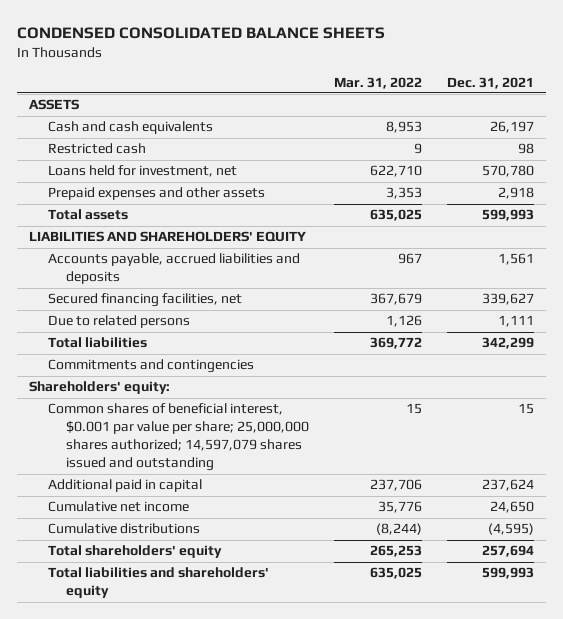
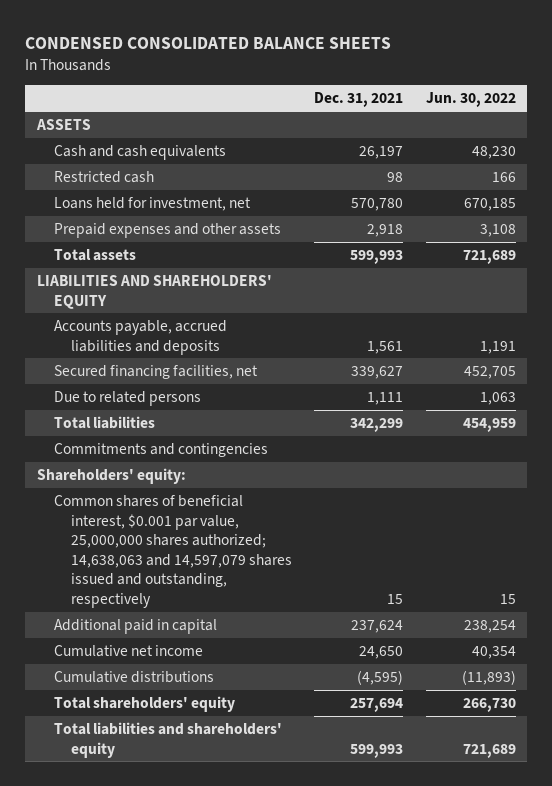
- | Mar. 31, 2022 | Dec. 31, 2021
+ | Dec. 31, 2021 | Jun. 30, 2022
- Common shares of beneficial interest, $0.001 par value per share; 25,000,000 shares authorized; 14,597,079 shares issued and outstanding | 15 | 15
+ Common shares of beneficial interest, $0.001 par value, 25,000,000 shares authorized; 14,638,063 and 14,597,079 shares issued and outstanding, respectively | 15 | 15

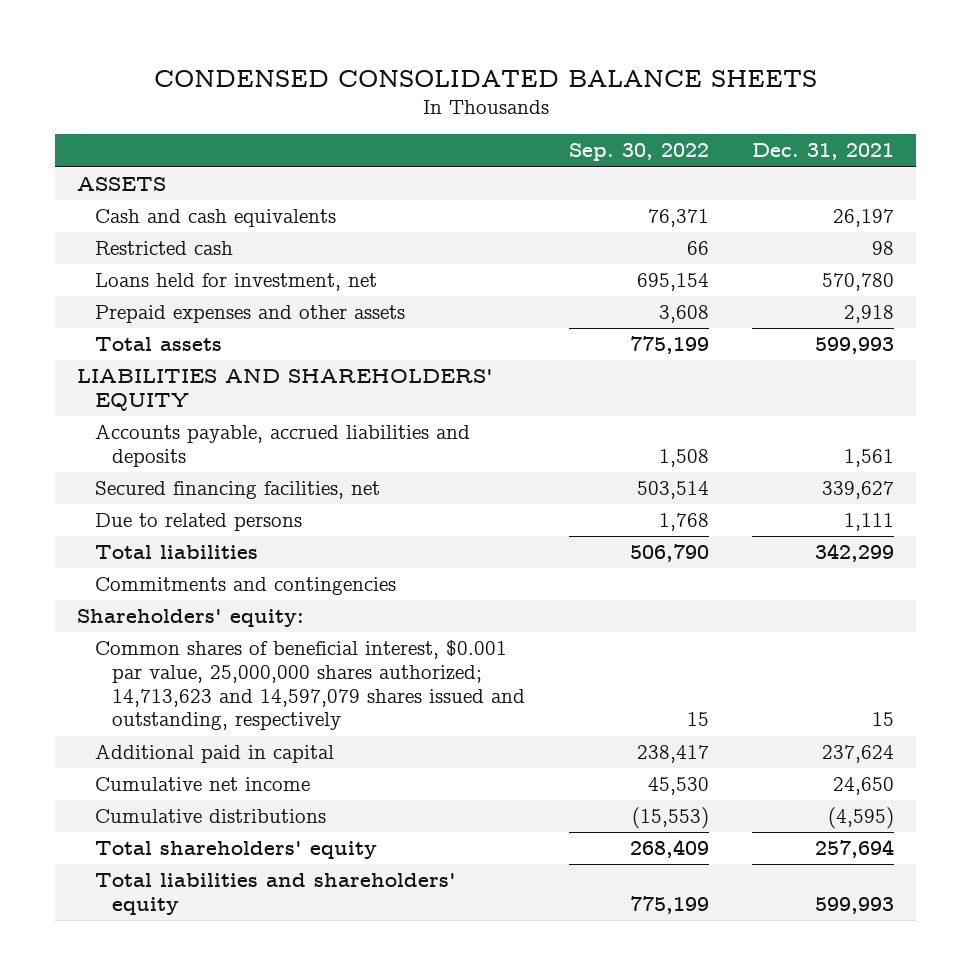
- | Dec. 31, 2021 | Jun. 30, 2022
+ | Sep. 30, 2022 | Dec. 31, 2021
- Common shares of beneficial interest, $0.001 par value, 25,000,000 shares authorized; 14,638,063 and 14,597,079 shares issued and outstanding, respectively | 15 | 15
+ Common shares of beneficial interest, $0.001 par value, 25,000,000 shares authorized; 14,713,623 and 14,597,079 shares issued and outstanding, respectively | 15 | 15

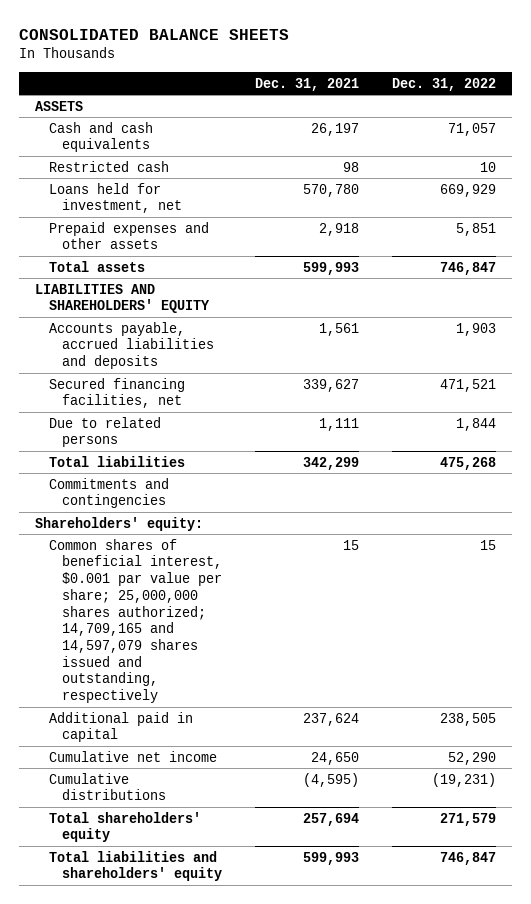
- CONDENSED CONSOLIDATED BALANCE SHEETS
+ CONSOLIDATED BALANCE SHEETS
- | Sep. 30, 2022 | Dec. 31, 2021
+ | Dec. 31, 2021 | Dec. 31, 2022
- Common shares of beneficial interest, $0.001 par value, 25,000,000 shares authorized; 14,713,623 and 14,597,079 shares issued and outstanding, respectively | 15 | 15
+ Common shares of beneficial interest, $0.001 par value per share; 25,000,000 shares authorized; 14,709,165 and 14,597,079 shares issued and outstanding, respectively | 15 | 15

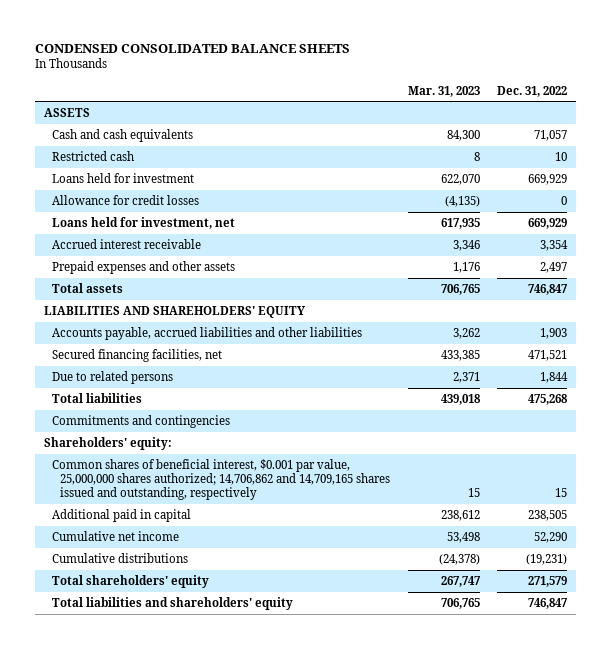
- CONSOLIDATED BALANCE SHEETS
+ CONDENSED CONSOLIDATED BALANCE SHEETS
- | Dec. 31, 2021 | Dec. 31, 2022
+ | Mar. 31, 2023 | Dec. 31, 2022
+ Loans held for investment | 622,070 | 669,929
+ Allowance for credit losses | (4,135) | 0
- Prepaid expenses and other assets | 2,918 | 5,851
+ Accrued interest receivable | 3,346 | 3,354
+ Prepaid expenses and other assets | 1,176 | 2,497
- Accounts payable, accrued liabilities and deposits | 1,561 | 1,903
+ Accounts payable, accrued liabilities and other liabilities | 3,262 | 1,903
- Common shares of beneficial interest, $0.001 par value per share; 25,000,000 shares authorized; 14,709,165 and 14,597,079 shares issued and outstanding, respectively | 15 | 15
+ Common shares of beneficial interest, $0.001 par value, 25,000,000 shares authorized; 14,706,862 and 14,709,165 shares issued and outstanding, respectively | 15 | 15

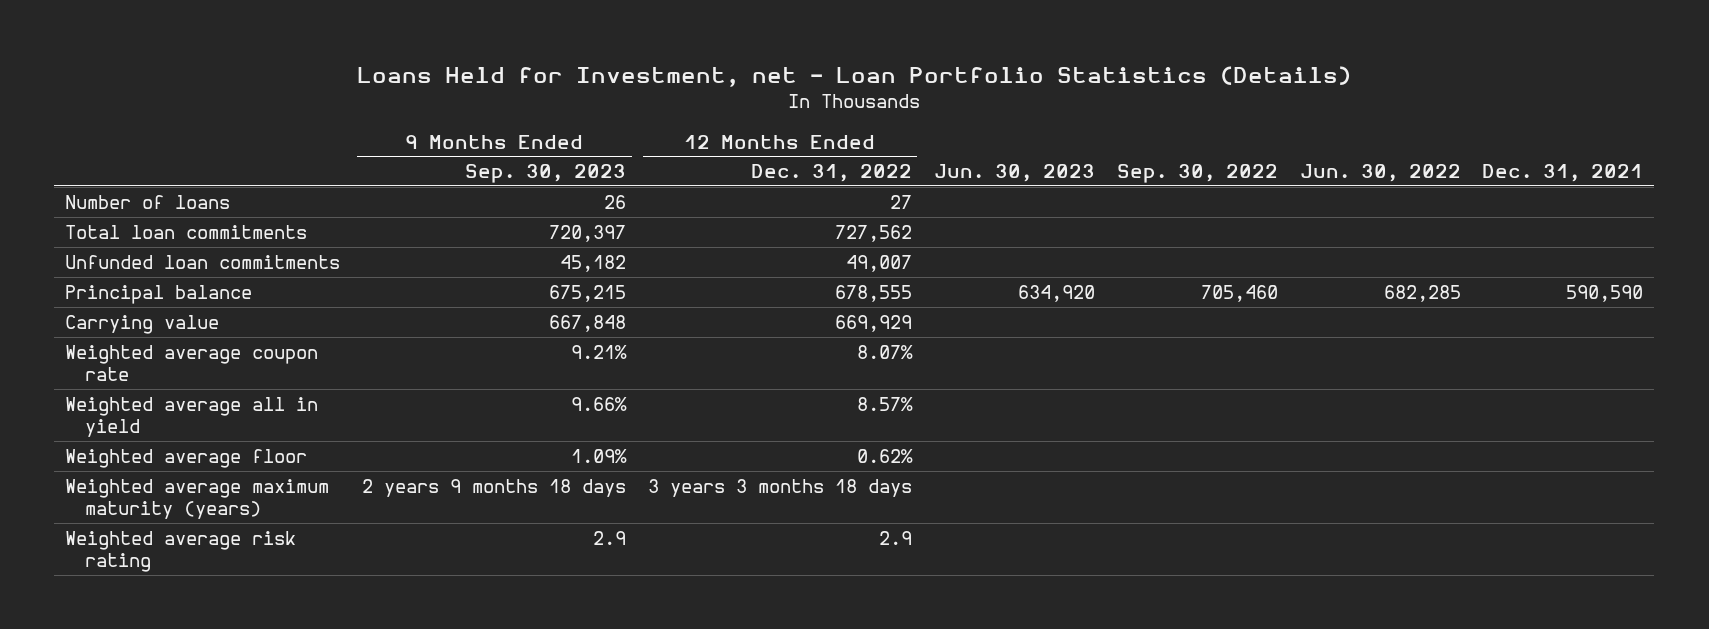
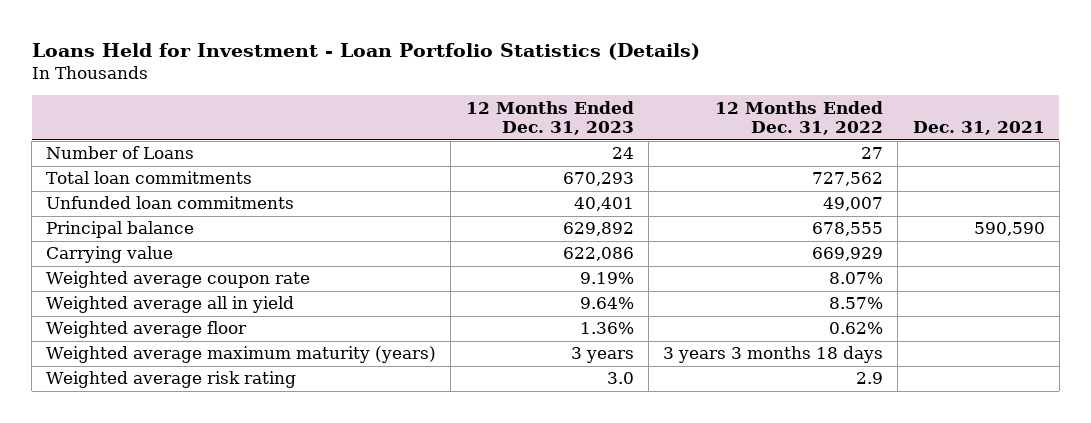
- Loans Held for Investment, net - Loan Portfolio Statistics (Details)
+ Loans Held for Investment - Loan Portfolio Statistics (Details)
- | 9 Months Ended Sep. 30, 2023 | 12 Months Ended Dec. 31, 2022 | Jun. 30, 2023 | Sep. 30, 2022 | Jun. 30, 2022 | Dec. 31, 2021
+ | 12 Months Ended Dec. 31, 2023 | 12 Months Ended Dec. 31, 2022 | Dec. 31, 2021
- Number of loans | 26 | 27 | | | |
+ Number of Loans | 24 | 27 |

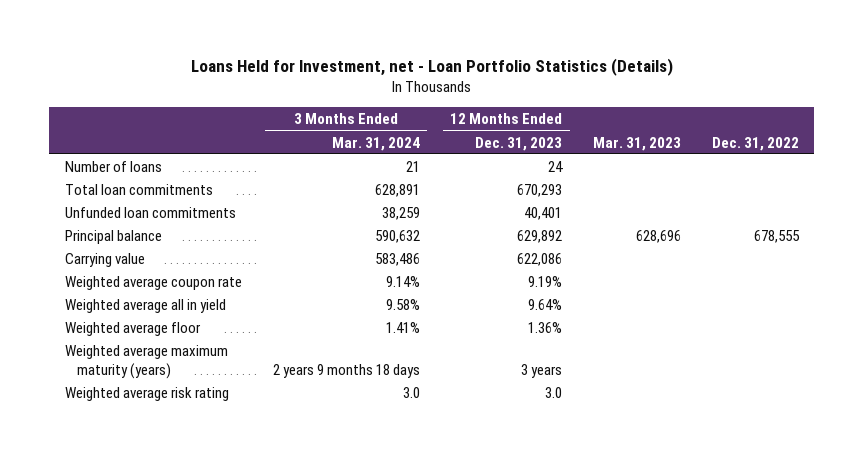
- Loans Held for Investment - Loan Portfolio Statistics (Details)
+ Loans Held for Investment, net - Loan Portfolio Statistics (Details)
- | 12 Months Ended Dec. 31, 2023 | 12 Months Ended Dec. 31, 2022 | Dec. 31, 2021
+ | 3 Months Ended Mar. 31, 2024 | 12 Months Ended Dec. 31, 2023 | Mar. 31, 2023 | Dec. 31, 2022
- Number of Loans | 24 | 27 |
+ Number of loans | 21 | 24 | |

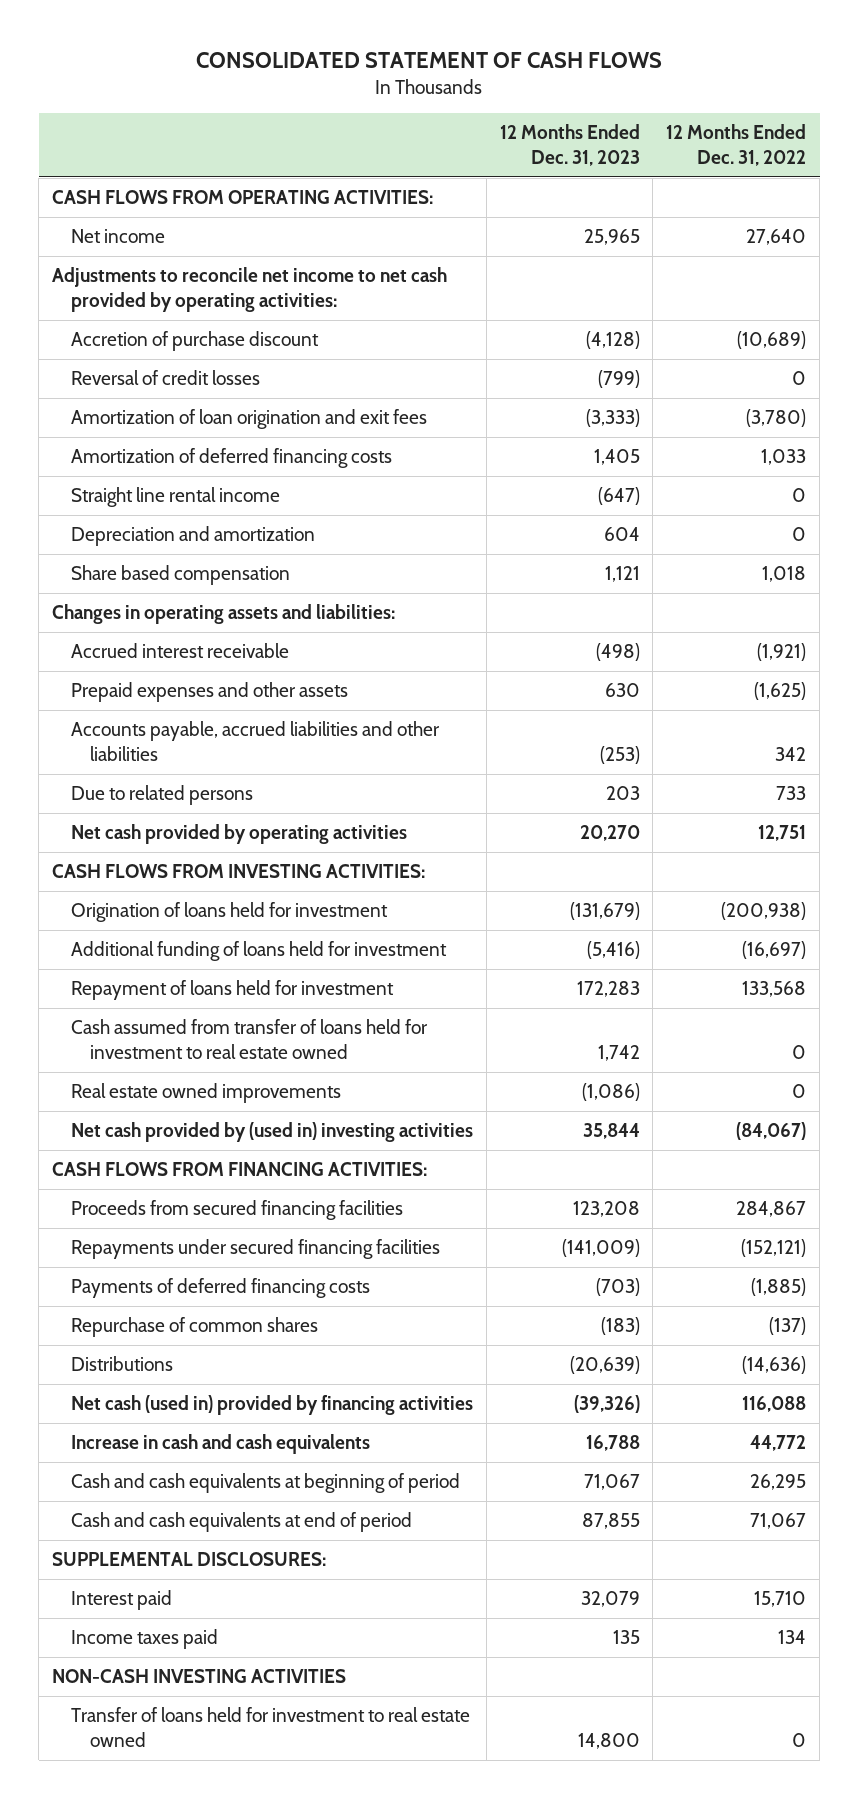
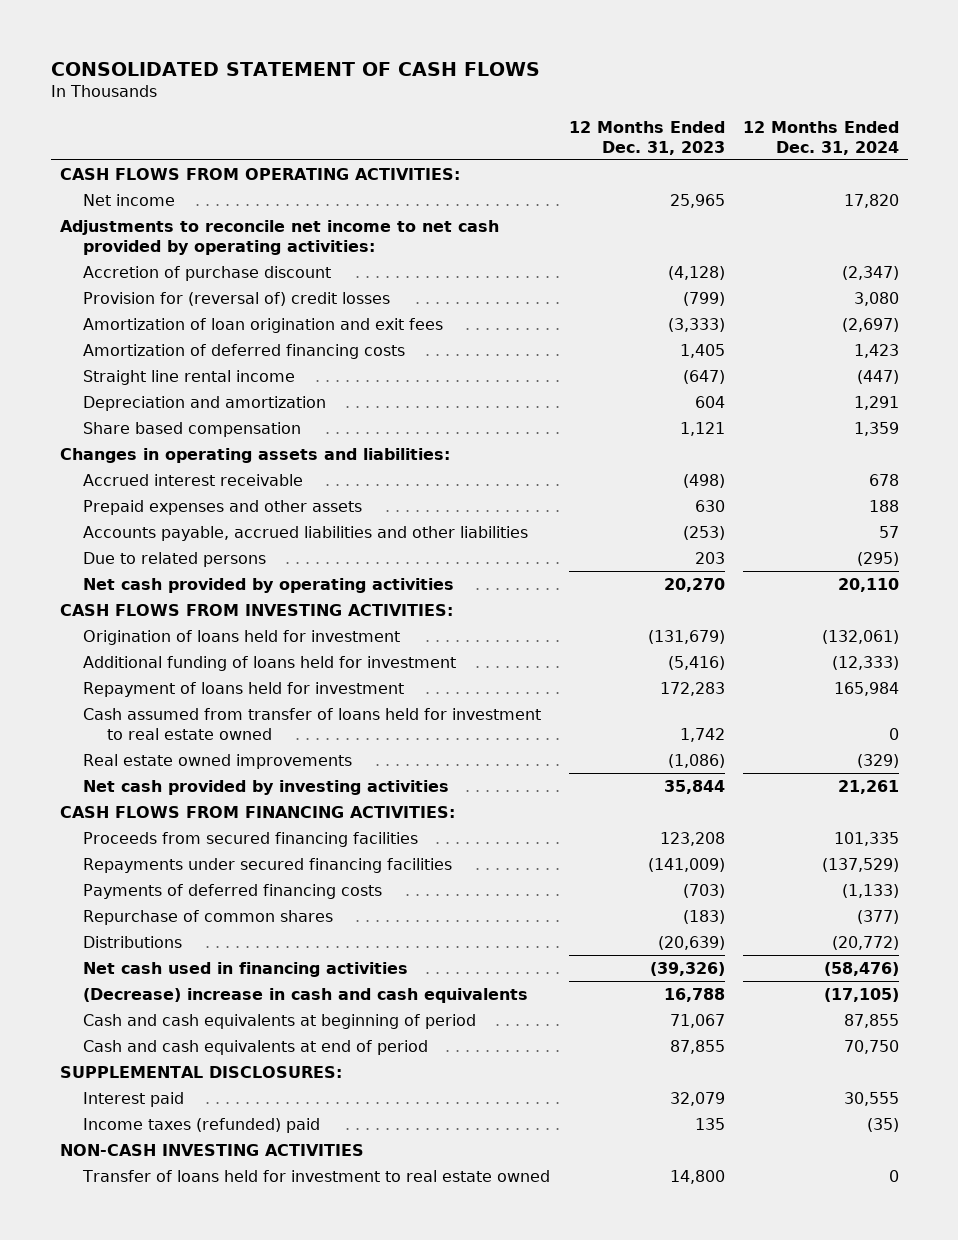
- | 12 Months Ended Dec. 31, 2023 | 12 Months Ended Dec. 31, 2022
+ | 12 Months Ended Dec. 31, 2023 | 12 Months Ended Dec. 31, 2024
- Reversal of credit losses | (799) | 0
+ Provision for (reversal of) credit losses | (799) | 3,080
- Net cash provided by (used in) investing activities | 35,844 | (84,067)
+ Net cash provided by investing activities | 35,844 | 21,261
- Net cash (used in) provided by financing activities | (39,326) | 116,088
- Increase in cash and cash equivalents | 16,788 | 44,772
+ Net cash used in financing activities | (39,326) | (58,476)
+ (Decrease) increase in cash and cash equivalents | 16,788 | (17,105)
- Income taxes paid | 135 | 134
+ Income taxes (refunded) paid | 135 | (35)

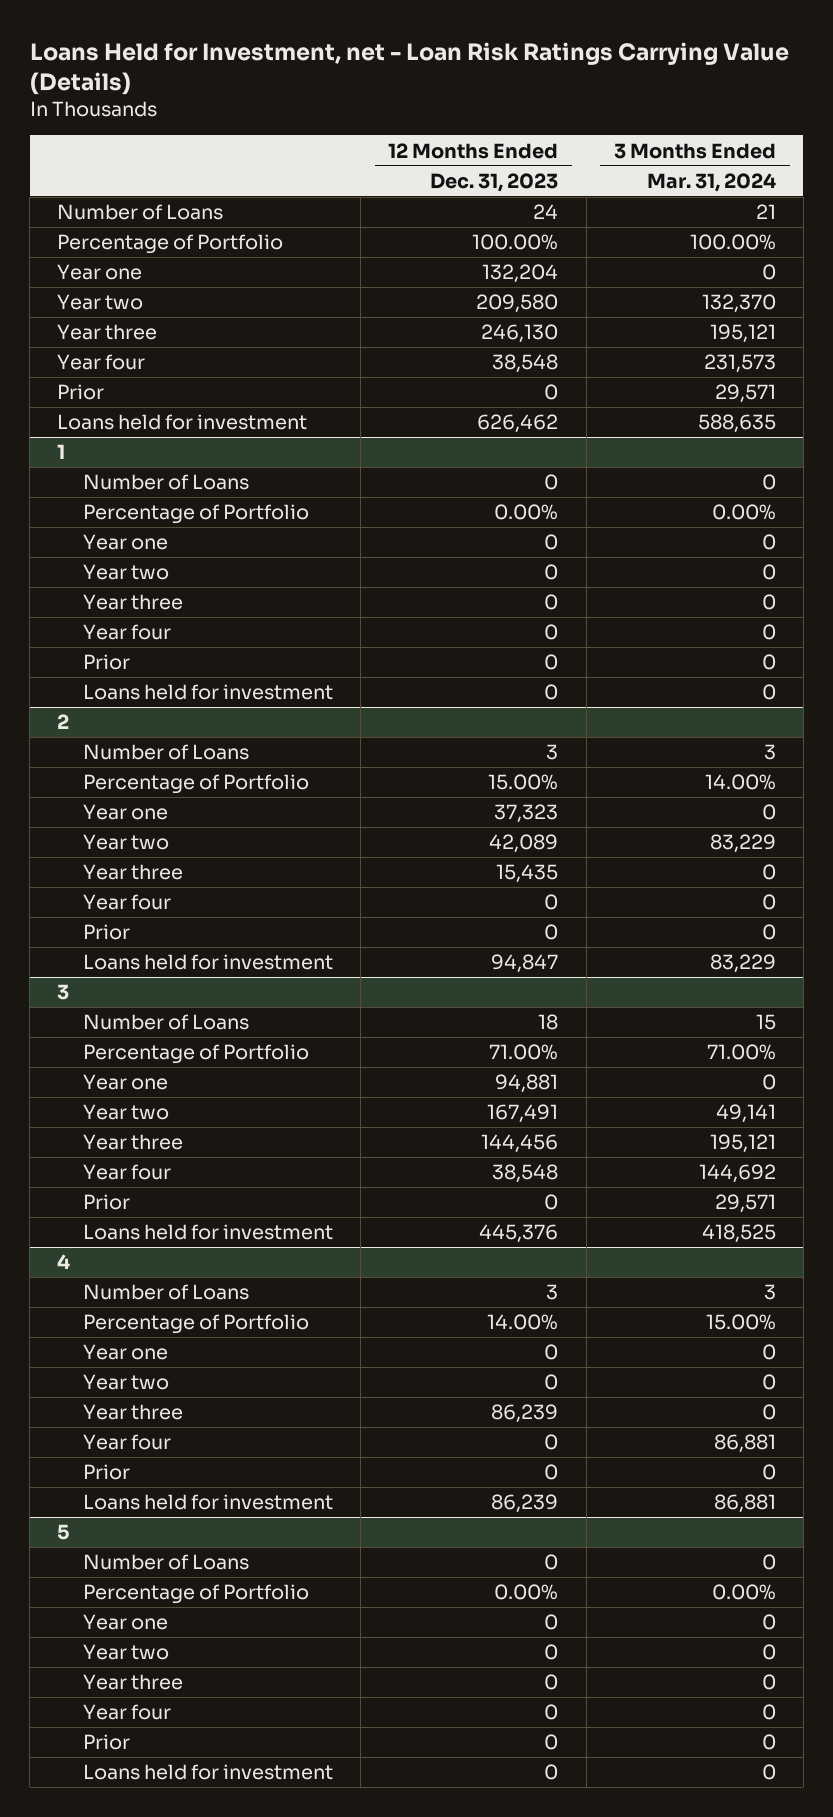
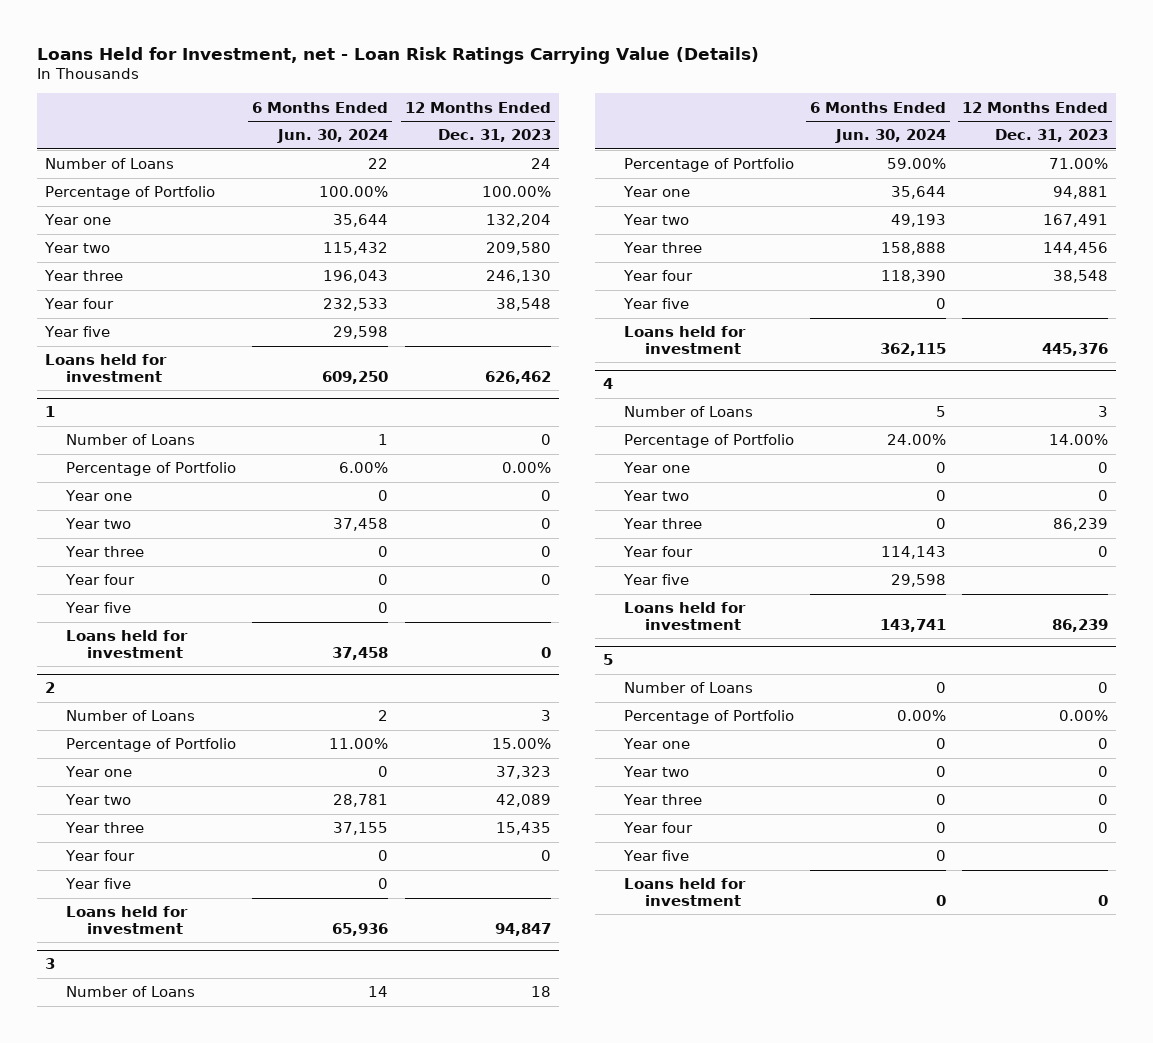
- | 12 Months Ended Dec. 31, 2023 | 3 Months Ended Mar. 31, 2024
+ | 6 Months Ended Jun. 30, 2024 | 12 Months Ended Dec. 31, 2023
- Prior | 0 | 29,571
+ Year five | 29,598 |
@ 1
- Prior | 0 | 0
+ Year five | 0 |
@ 2
- Prior | 0 | 0
+ Year five | 0 |
@ 3
- Prior | 0 | 29,571
+ Year five | 0 |
@ 4
- Prior | 0 | 0
+ Year five | 29,598 |
@ 5
- Prior | 0 | 0
+ Year five | 0 |

